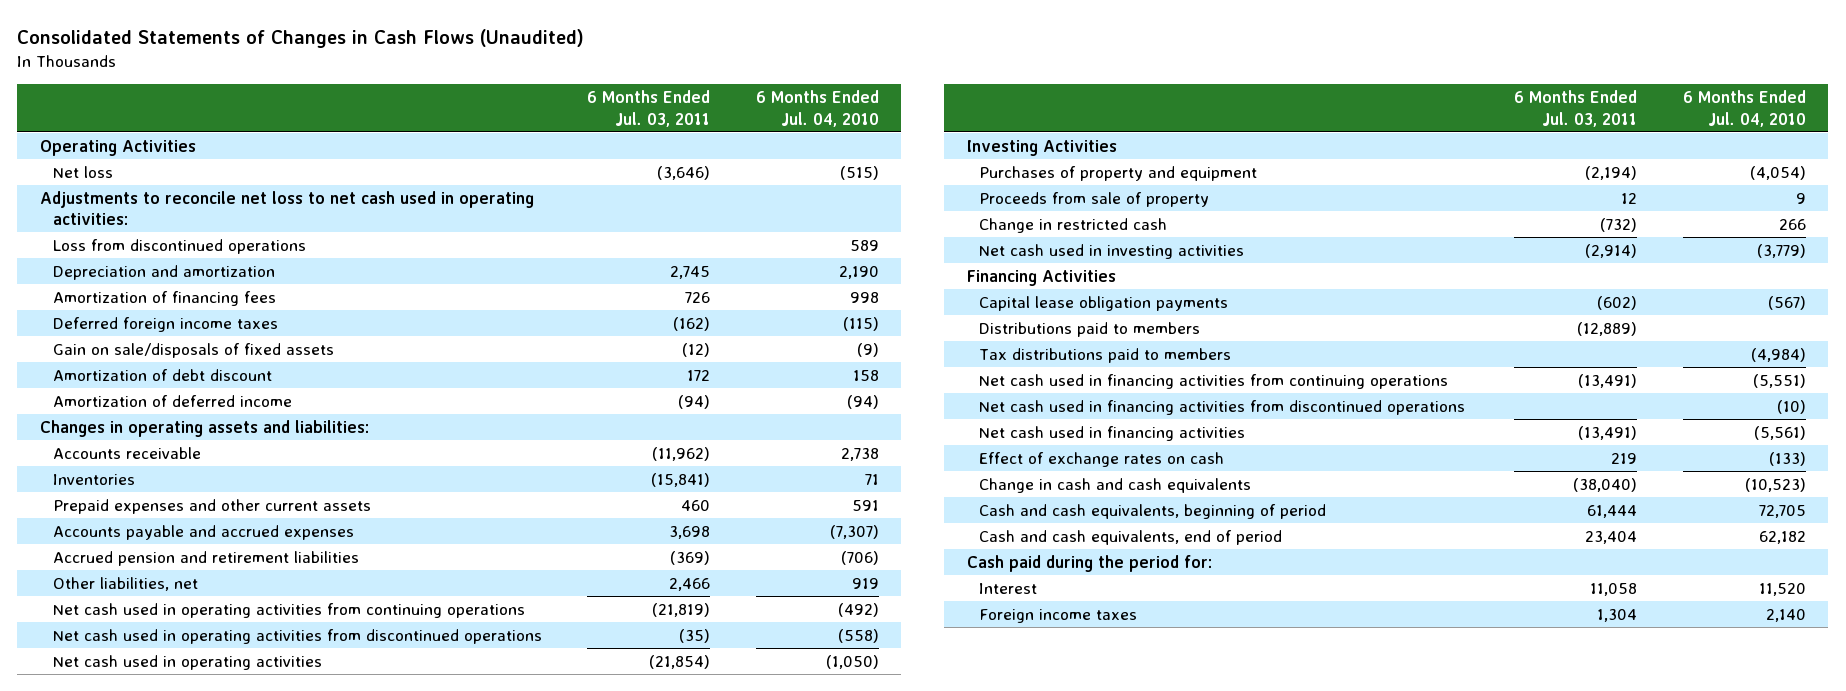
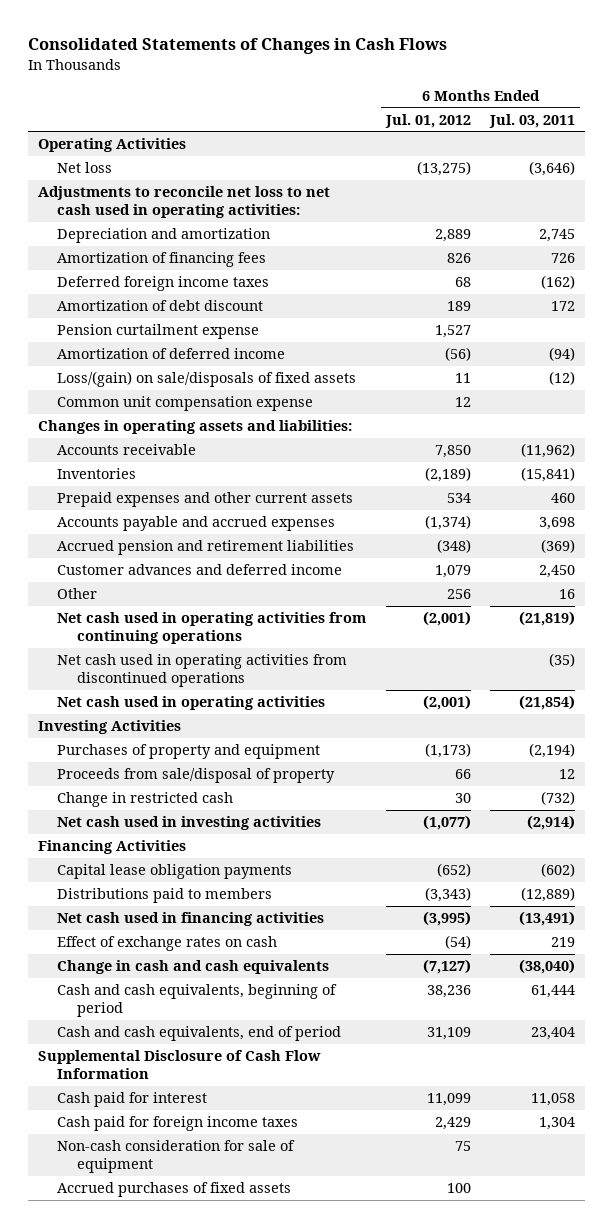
- Consolidated Statements of Changes in Cash Flows (Unaudited)
+ Consolidated Statements of Changes in Cash Flows
- | 6 Months Ended Jul. 03, 2011 | 6 Months Ended Jul. 04, 2010
+ | 6 Months Ended Jul. 01, 2012 | 6 Months Ended Jul. 03, 2011
- Loss from discontinued operations | | 589
- Gain on sale/disposals of fixed assets | (12) | (9)
+ Pension curtailment expense | 1,527 |
+ Loss/(gain) on sale/disposals of fixed assets | 11 | (12)
+ Common unit compensation expense | 12 |
- Other liabilities, net | 2,466 | 919
+ Customer advances and deferred income | 1,079 | 2,450
+ Other | 256 | 16
- Proceeds from sale of property | 12 | 9
+ Proceeds from sale/disposal of property | 66 | 12
- Tax distributions paid to members | | (4,984)
- Net cash used in financing activities from continuing operations | (13,491) | (5,551)
- Net cash used in financing activities from discontinued operations | | (10)
- Cash paid during the period for:
- Interest | 11,058 | 11,520
- Foreign income taxes | 1,304 | 2,140
+ Supplemental Disclosure of Cash Flow Information
+ Cash paid for interest | 11,099 | 11,058
+ Cash paid for foreign income taxes | 2,429 | 1,304
+ Non-cash consideration for sale of equipment | 75 |
+ Accrued purchases of fixed assets | 100 |

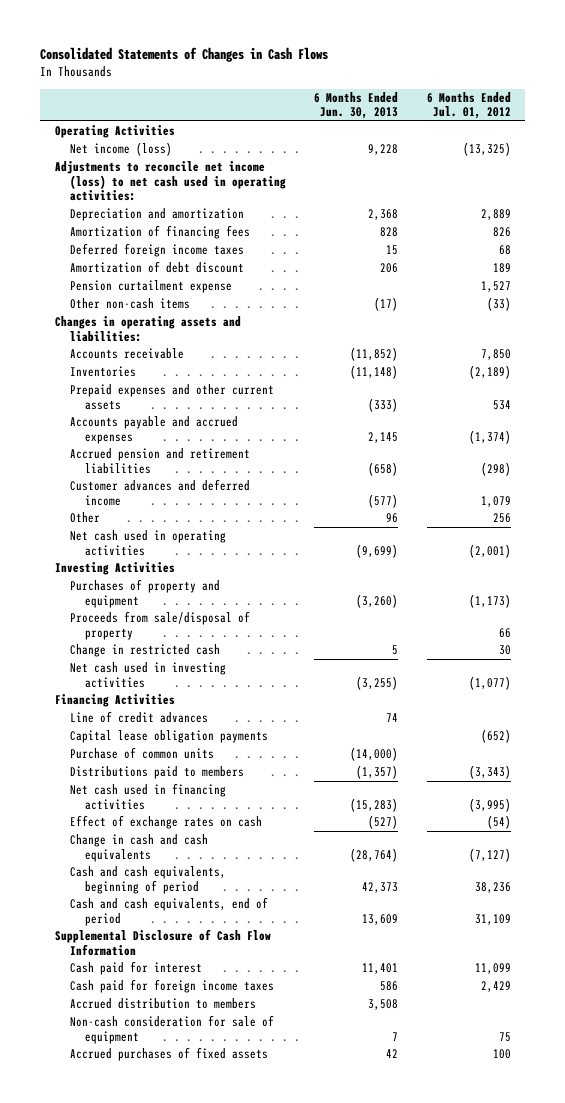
- | 6 Months Ended Jul. 01, 2012 | 6 Months Ended Jul. 03, 2011
+ | 6 Months Ended Jun. 30, 2013 | 6 Months Ended Jul. 01, 2012
- Net loss | (13,275) | (3,646)
- Adjustments to reconcile net loss to net cash used in operating activities:
+ Net income (loss) | 9,228 | (13,325)
+ Adjustments to reconcile net income (loss) to net cash used in operating activities:
- Amortization of deferred income | (56) | (94)
- Loss/(gain) on sale/disposals of fixed assets | 11 | (12)
- Common unit compensation expense | 12 |
+ Other non-cash items | (17) | (33)
- Accrued pension and retirement liabilities | (348) | (369)
+ Accrued pension and retirement liabilities | (658) | (298)
- Net cash used in operating activities from continuing operations | (2,001) | (21,819)
- Net cash used in operating activities from discontinued operations | | (35)
+ Line of credit advances | 74 |
+ Purchase of common units | (14,000) |
+ Accrued distribution to members | 3,508 |

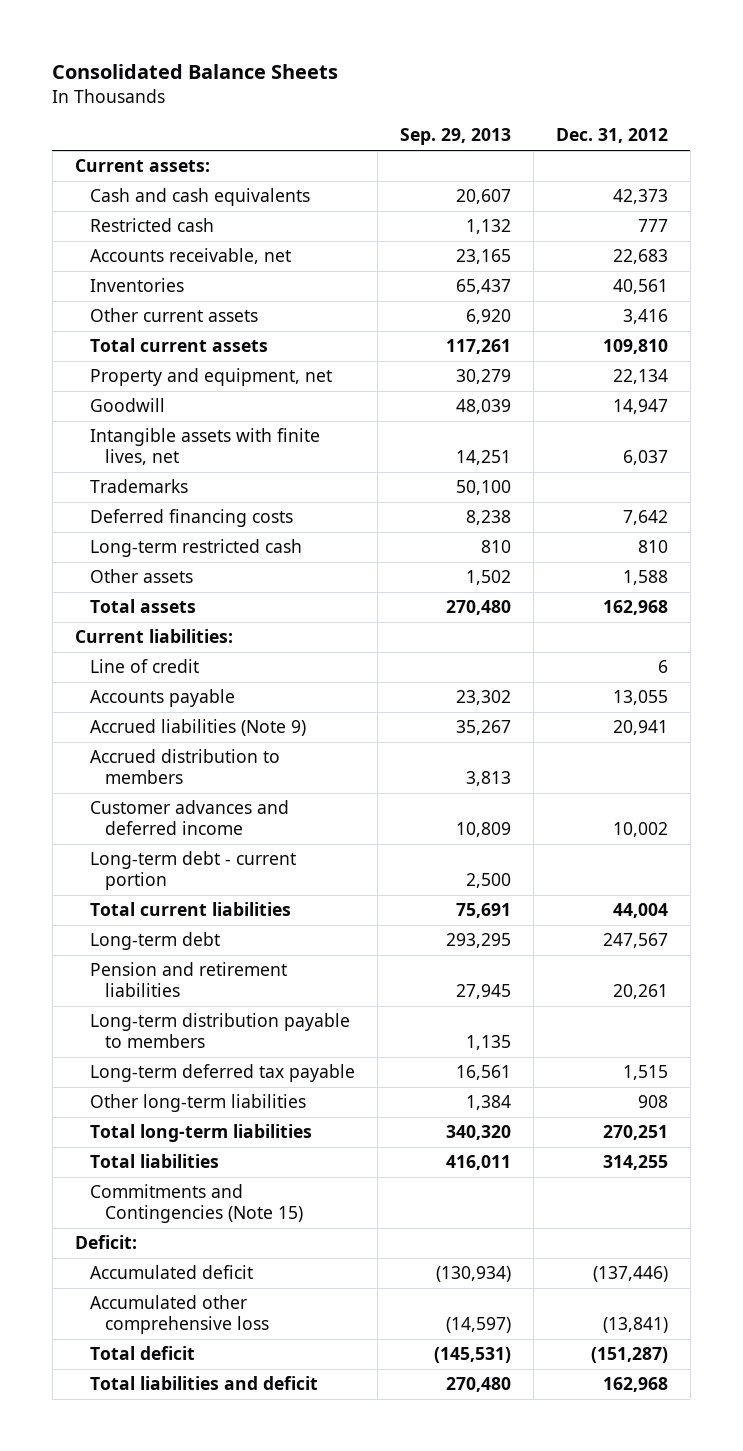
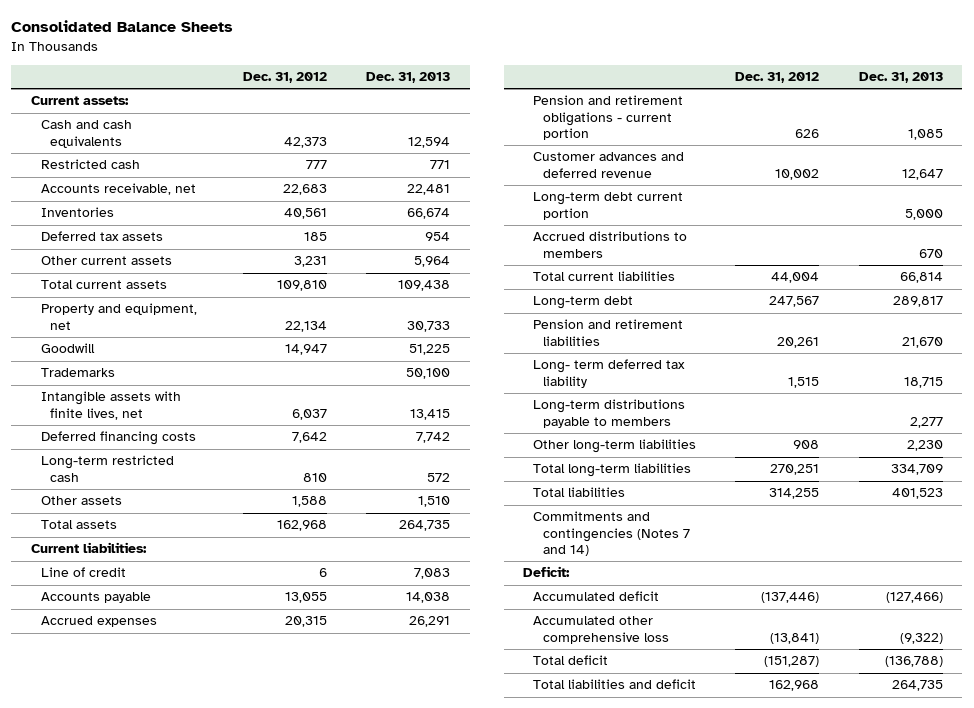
- | Sep. 29, 2013 | Dec. 31, 2012
+ | Dec. 31, 2012 | Dec. 31, 2013
- Other current assets | 6,920 | 3,416
+ Deferred tax assets | 185 | 954
+ Other current assets | 3,231 | 5,964
moved down: Intangible assets with finite lives, net | 6,037 | 13,415
- Accrued liabilities (Note 9) | 35,267 | 20,941
- Accrued distribution to members | 3,813 |
- Customer advances and deferred income | 10,809 | 10,002
- Long-term debt - current portion | 2,500 |
+ Accrued expenses | 20,315 | 26,291
+ Pension and retirement obligations - current portion | 626 | 1,085
+ Customer advances and deferred revenue | 10,002 | 12,647
+ Long-term debt current portion | | 5,000
+ Accrued distributions to members | | 670
- Long-term distribution payable to members | 1,135 |
- Long-term deferred tax payable | 16,561 | 1,515
+ Long- term deferred tax liability | 1,515 | 18,715
+ Long-term distributions payable to members | | 2,277
- Commitments and Contingencies (Note 15)
+ Commitments and contingencies (Notes 7 and 14)

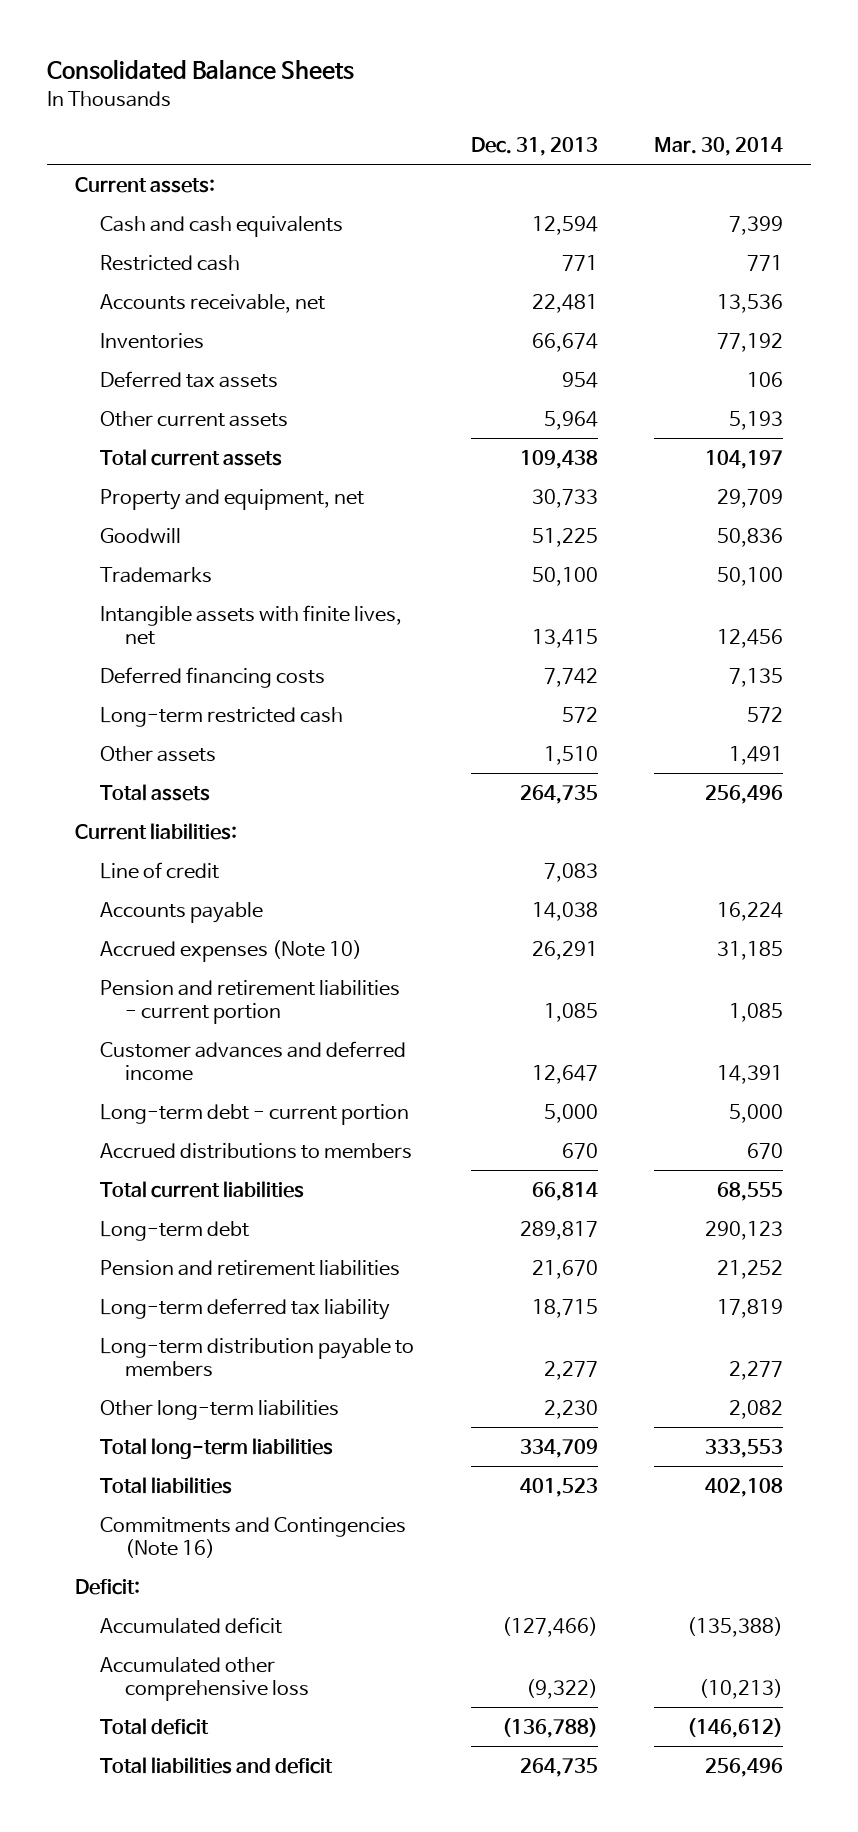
- | Dec. 31, 2012 | Dec. 31, 2013
+ | Dec. 31, 2013 | Mar. 30, 2014
- Accrued expenses | 20,315 | 26,291
- Pension and retirement obligations - current portion | 626 | 1,085
- Customer advances and deferred revenue | 10,002 | 12,647
- Long-term debt current portion | | 5,000
+ Accrued expenses (Note 10) | 26,291 | 31,185
+ Pension and retirement liabilities - current portion | 1,085 | 1,085
+ Customer advances and deferred income | 12,647 | 14,391
+ Long-term debt - current portion | 5,000 | 5,000
- Long- term deferred tax liability | 1,515 | 18,715
- Long-term distributions payable to members | | 2,277
+ Long-term deferred tax liability | 18,715 | 17,819
+ Long-term distribution payable to members | 2,277 | 2,277
- Commitments and contingencies (Notes 7 and 14)
+ Commitments and Contingencies (Note 16)

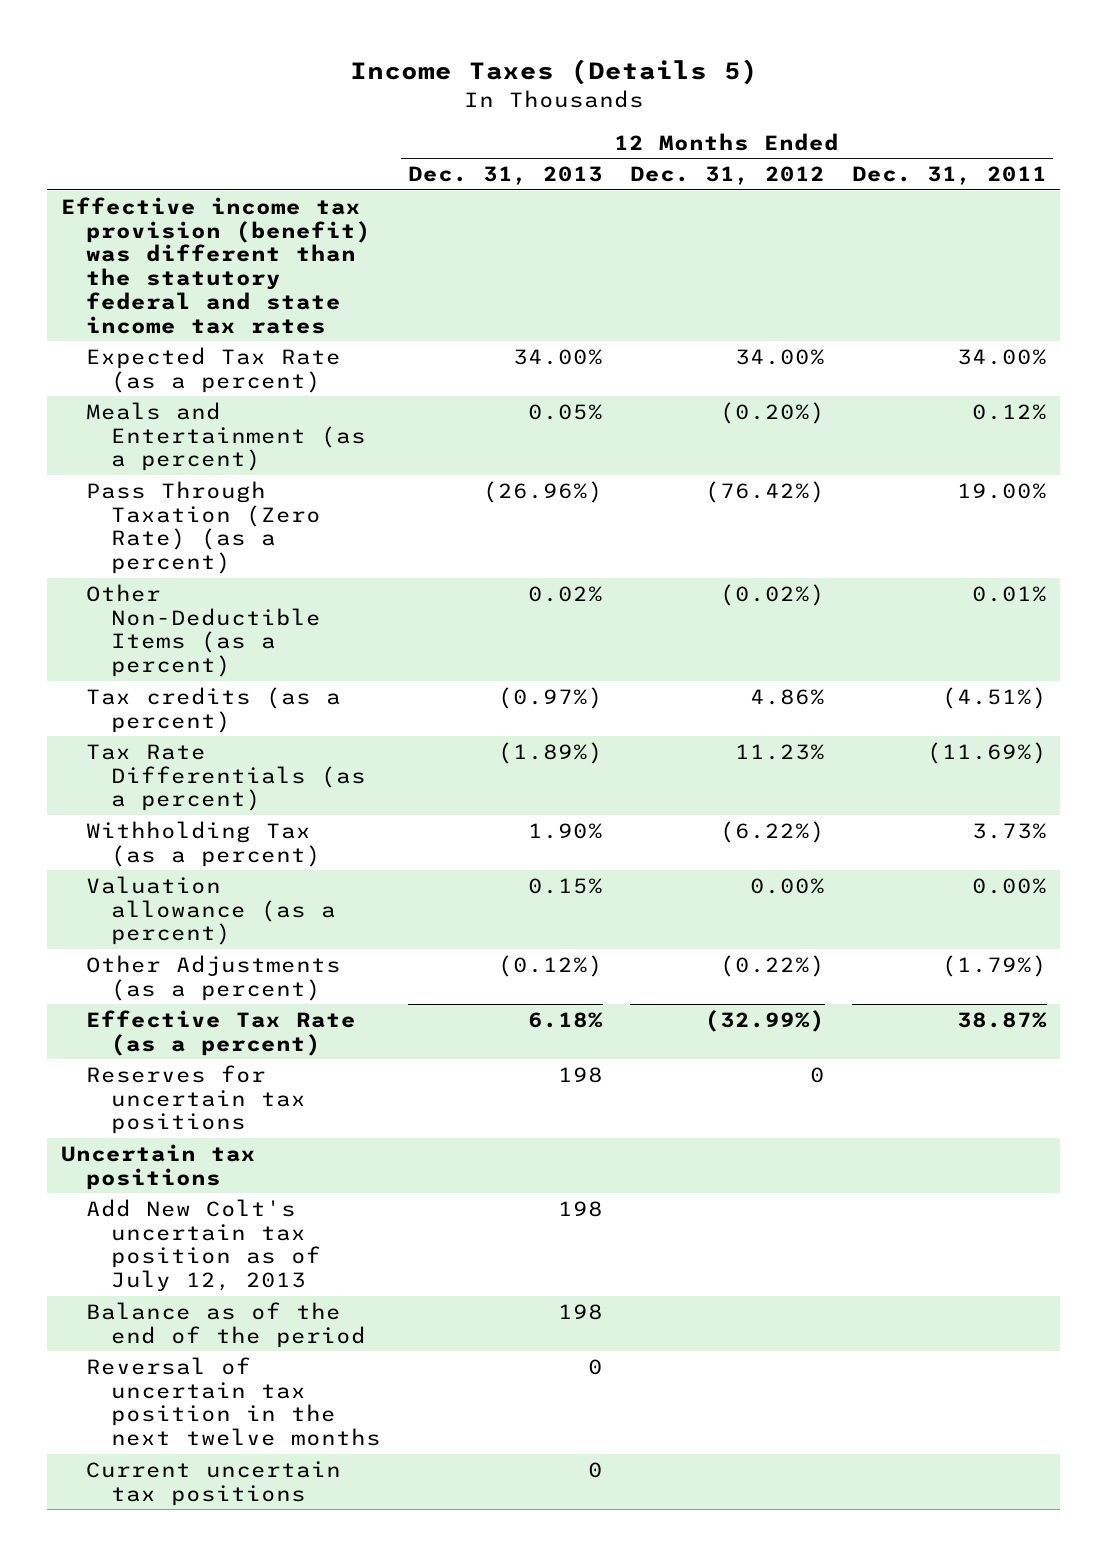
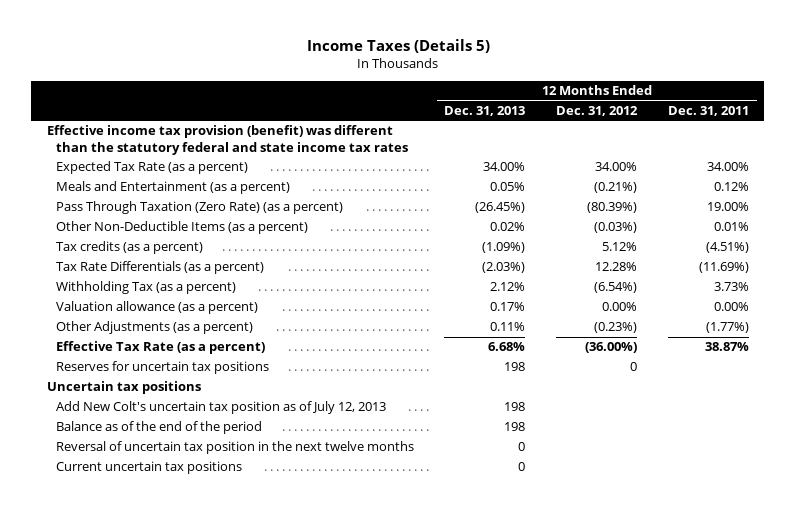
- Meals and Entertainment (as a percent) | 0.05% | (0.20%) | 0.12%
- Pass Through Taxation (Zero Rate) (as a percent) | (26.96%) | (76.42%) | 19.00%
- Other Non-Deductible Items (as a percent) | 0.02% | (0.02%) | 0.01%
- Tax credits (as a percent) | (0.97%) | 4.86% | (4.51%)
- Tax Rate Differentials (as a percent) | (1.89%) | 11.23% | (11.69%)
- Withholding Tax (as a percent) | 1.90% | (6.22%) | 3.73%
- Valuation allowance (as a percent) | 0.15% | 0.00% | 0.00%
- Other Adjustments (as a percent) | (0.12%) | (0.22%) | (1.79%)
- Effective Tax Rate (as a percent) | 6.18% | (32.99%) | 38.87%
+ Meals and Entertainment (as a percent) | 0.05% | (0.21%) | 0.12%
+ Pass Through Taxation (Zero Rate) (as a percent) | (26.45%) | (80.39%) | 19.00%
+ Other Non-Deductible Items (as a percent) | 0.02% | (0.03%) | 0.01%
+ Tax credits (as a percent) | (1.09%) | 5.12% | (4.51%)
+ Tax Rate Differentials (as a percent) | (2.03%) | 12.28% | (11.69%)
+ Withholding Tax (as a percent) | 2.12% | (6.54%) | 3.73%
+ Valuation allowance (as a percent) | 0.17% | 0.00% | 0.00%
+ Other Adjustments (as a percent) | 0.11% | (0.23%) | (1.77%)
+ Effective Tax Rate (as a percent) | 6.68% | (36.00%) | 38.87%

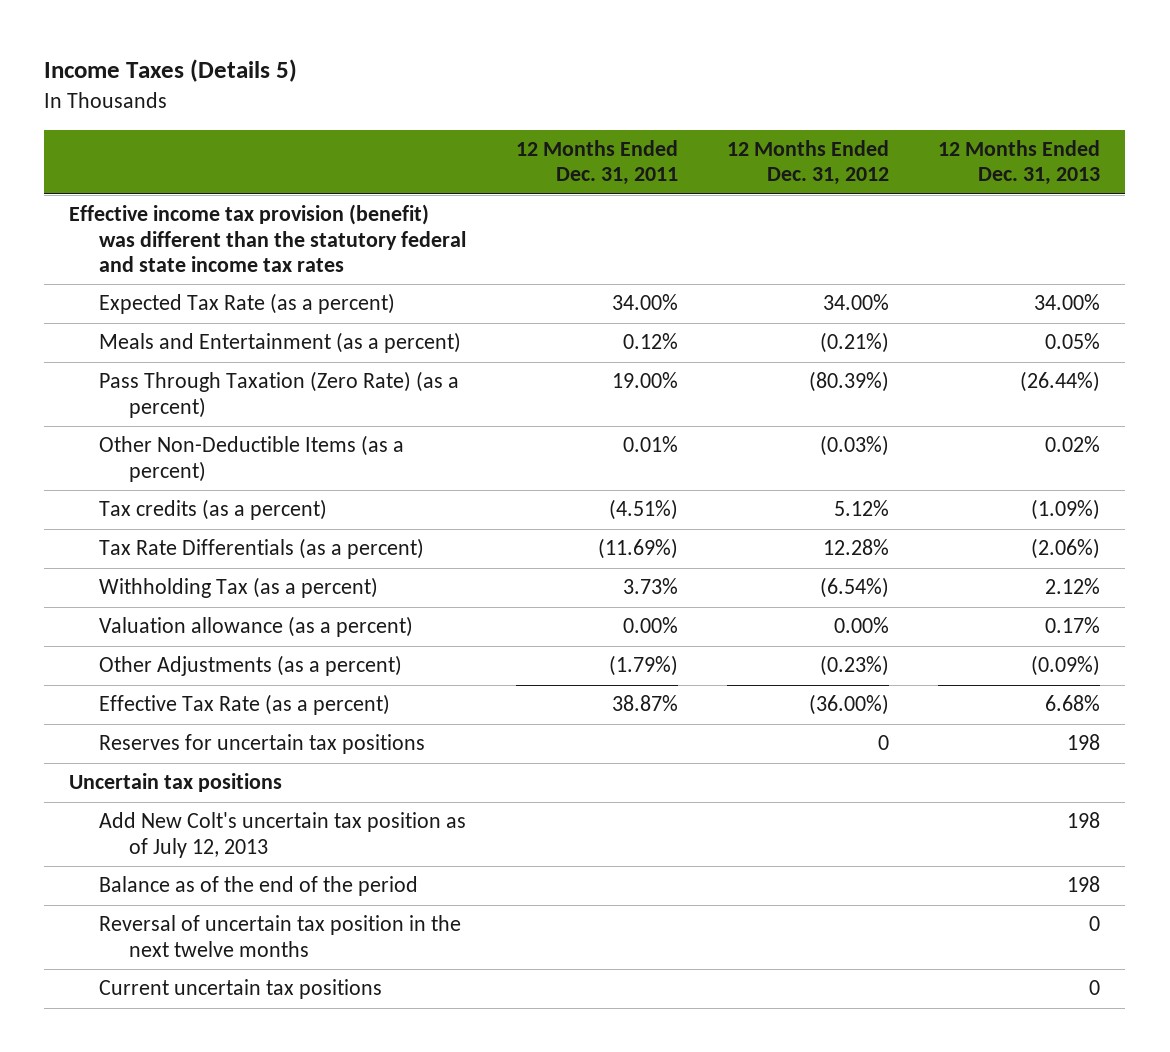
- | 12 Months Ended Dec. 31, 2013 | 12 Months Ended Dec. 31, 2012 | 12 Months Ended Dec. 31, 2011
+ | 12 Months Ended Dec. 31, 2011 | 12 Months Ended Dec. 31, 2012 | 12 Months Ended Dec. 31, 2013
- Pass Through Taxation (Zero Rate) (as a percent) | (26.45%) | (80.39%) | 19.00%
+ Pass Through Taxation (Zero Rate) (as a percent) | 19.00% | (80.39%) | (26.44%)
- Tax Rate Differentials (as a percent) | (2.03%) | 12.28% | (11.69%)
+ Tax Rate Differentials (as a percent) | (11.69%) | 12.28% | (2.06%)
- Other Adjustments (as a percent) | 0.11% | (0.23%) | (1.77%)
+ Other Adjustments (as a percent) | (1.79%) | (0.23%) | (0.09%)

